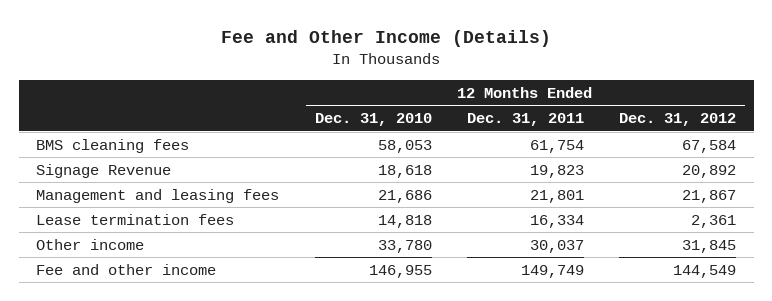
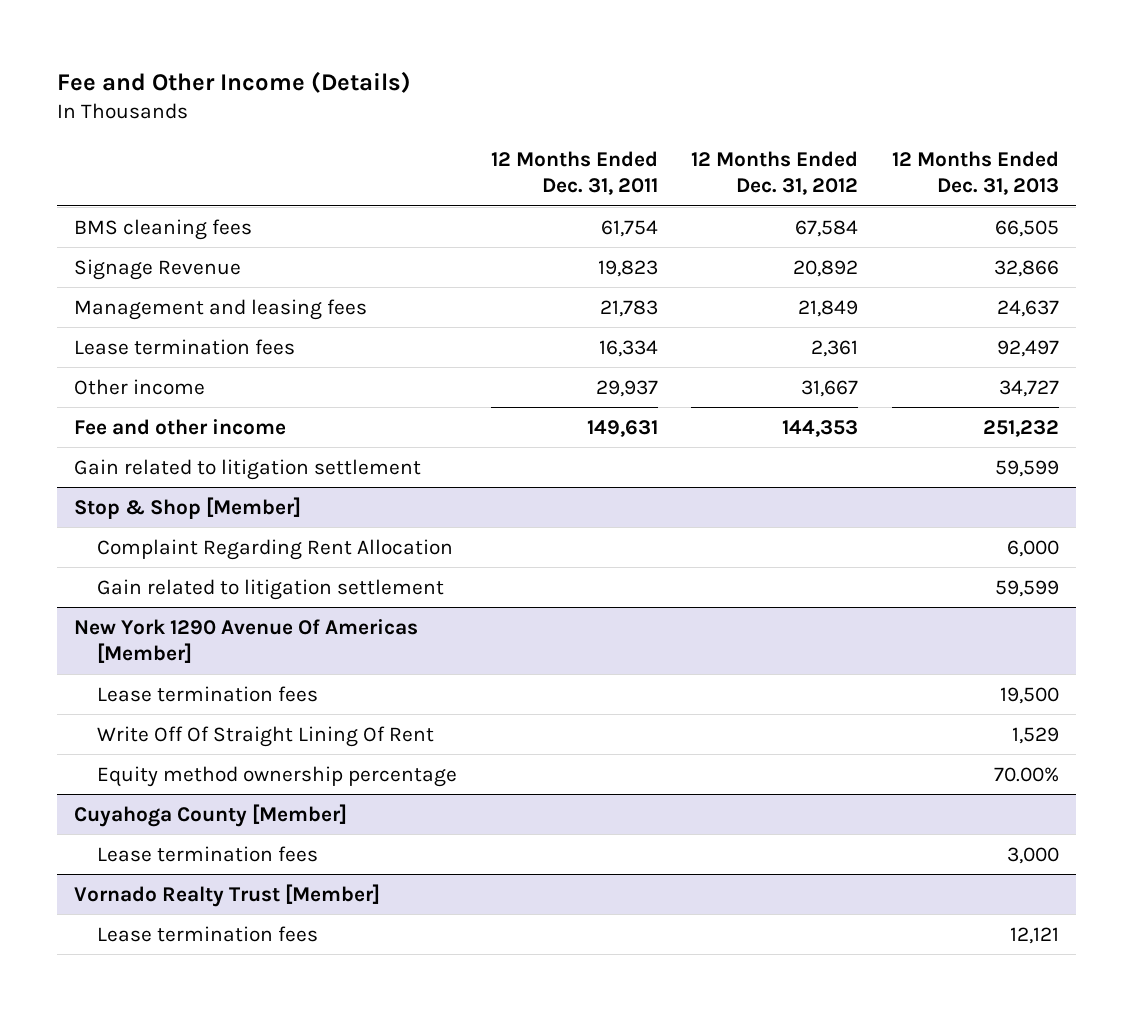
- | 12 Months Ended Dec. 31, 2010 | 12 Months Ended Dec. 31, 2011 | 12 Months Ended Dec. 31, 2012
+ | 12 Months Ended Dec. 31, 2011 | 12 Months Ended Dec. 31, 2012 | 12 Months Ended Dec. 31, 2013
- Management and leasing fees | 21,686 | 21,801 | 21,867
+ Management and leasing fees | 21,783 | 21,849 | 24,637
- Other income | 33,780 | 30,037 | 31,845
- Fee and other income | 146,955 | 149,749 | 144,549
+ Other income | 29,937 | 31,667 | 34,727
+ Fee and other income | 149,631 | 144,353 | 251,232
+ Gain related to litigation settlement | | | 59,599
+ Stop & Shop [Member]
+ Complaint Regarding Rent Allocation | | | 6,000
+ Gain related to litigation settlement | | | 59,599
+ New York 1290 Avenue Of Americas [Member]
+ Lease termination fees | | | 19,500
+ Write Off Of Straight Lining Of Rent | | | 1,529
+ Equity method ownership percentage | | | 70.00%
+ Cuyahoga County [Member]
+ Lease termination fees | | | 3,000
+ Vornado Realty Trust [Member]
+ Lease termination fees | | | 12,121

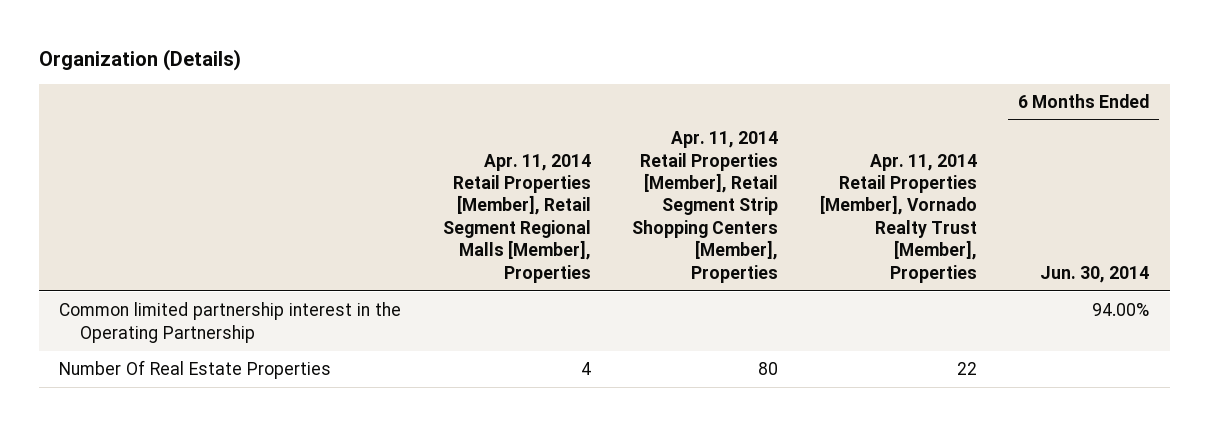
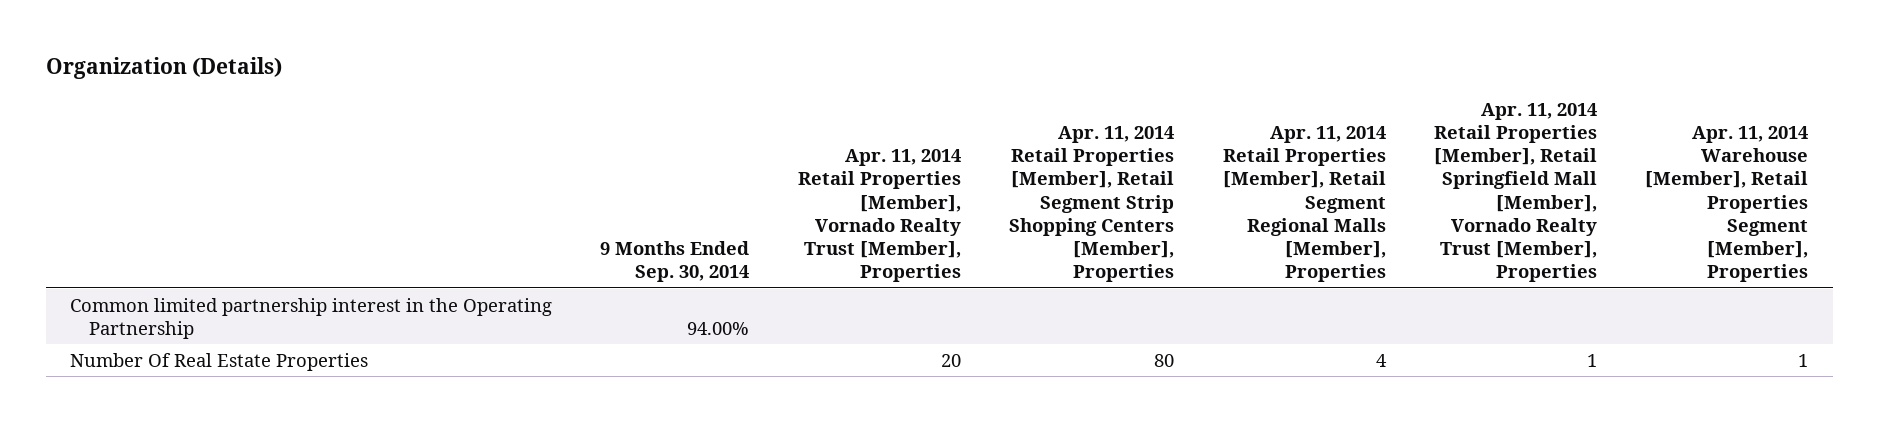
- | Apr. 11, 2014 Retail Properties [Member], Retail Segment Regional Malls [Member], Properties | Apr. 11, 2014 Retail Properties [Member], Retail Segment Strip Shopping Centers [Member], Properties | Apr. 11, 2014 Retail Properties [Member], Vornado Realty Trust [Member], Properties | 6 Months Ended Jun. 30, 2014
+ | 9 Months Ended Sep. 30, 2014 | Apr. 11, 2014 Retail Properties [Member], Vornado Realty Trust [Member], Properties | Apr. 11, 2014 Retail Properties [Member], Retail Segment Strip Shopping Centers [Member], Properties | Apr. 11, 2014 Retail Properties [Member], Retail Segment Regional Malls [Member], Properties | Apr. 11, 2014 Retail Properties [Member], Retail Springfield Mall [Member], Vornado Realty Trust [Member], Properties | Apr. 11, 2014 Warehouse [Member], Retail Properties Segment [Member], Properties
- Number Of Real Estate Properties | 4 | 80 | 22 |
+ Number Of Real Estate Properties | | 20 | 80 | 4 | 1 | 1

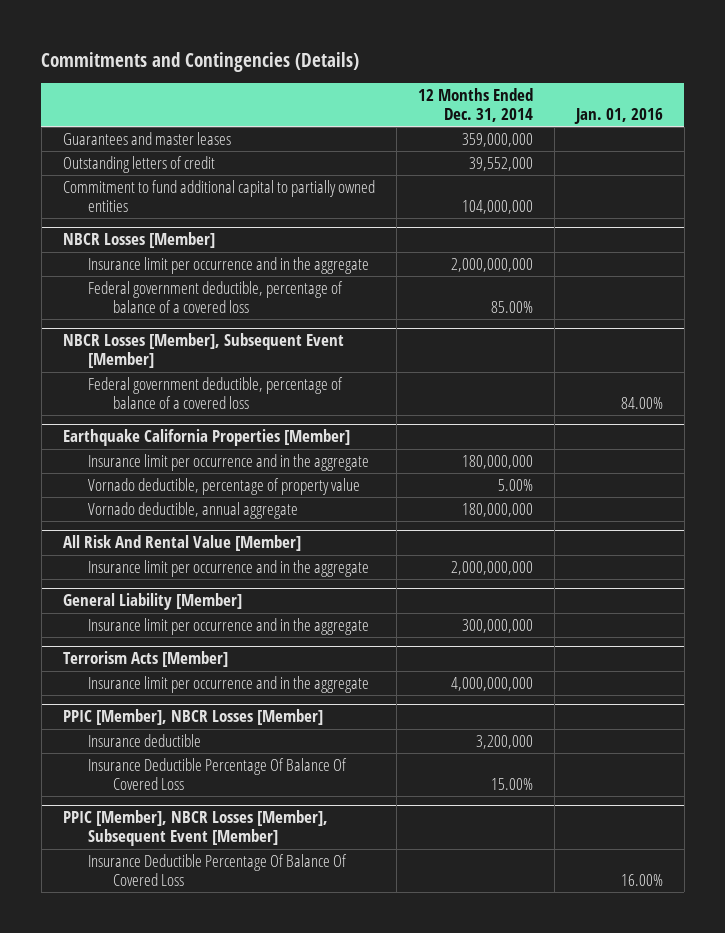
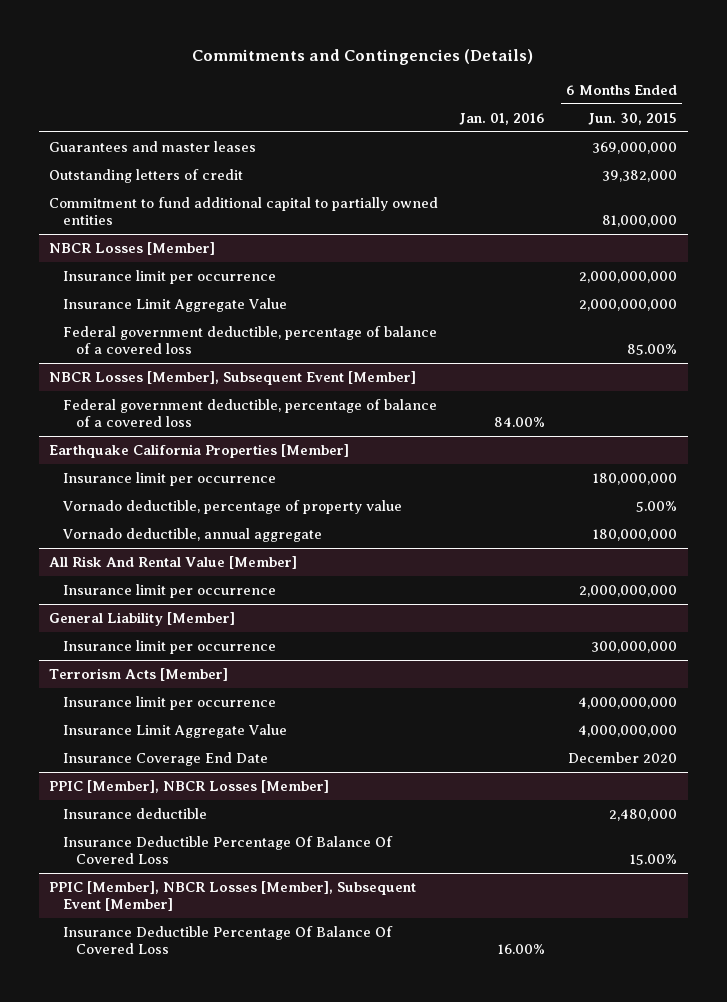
- | 12 Months Ended Dec. 31, 2014 | Jan. 01, 2016
+ | Jan. 01, 2016 | 6 Months Ended Jun. 30, 2015
@ NBCR Losses [Member]
- Insurance limit per occurrence and in the aggregate | 2,000,000,000 |
+ Insurance limit per occurrence | | 2,000,000,000
+ Insurance Limit Aggregate Value | | 2,000,000,000
@ Earthquake California Properties [Member]
- Insurance limit per occurrence and in the aggregate | 180,000,000 |
+ Insurance limit per occurrence | | 180,000,000
@ All Risk And Rental Value [Member]
- Insurance limit per occurrence and in the aggregate | 2,000,000,000 |
+ Insurance limit per occurrence | | 2,000,000,000
@ General Liability [Member]
- Insurance limit per occurrence and in the aggregate | 300,000,000 |
+ Insurance limit per occurrence | | 300,000,000
@ Terrorism Acts [Member]
- Insurance limit per occurrence and in the aggregate | 4,000,000,000 |
+ Insurance limit per occurrence | | 4,000,000,000
+ Insurance Limit Aggregate Value | | 4,000,000,000
+ Insurance Coverage End Date | | December 2020

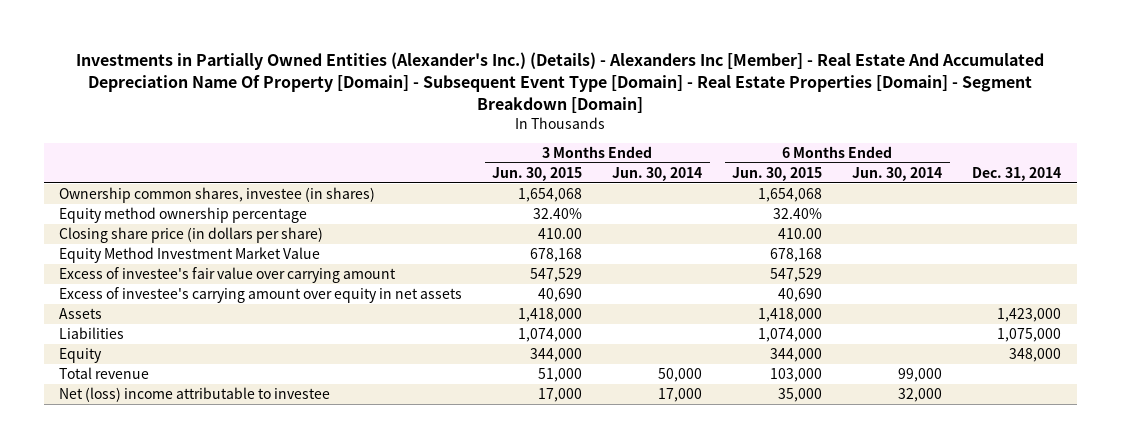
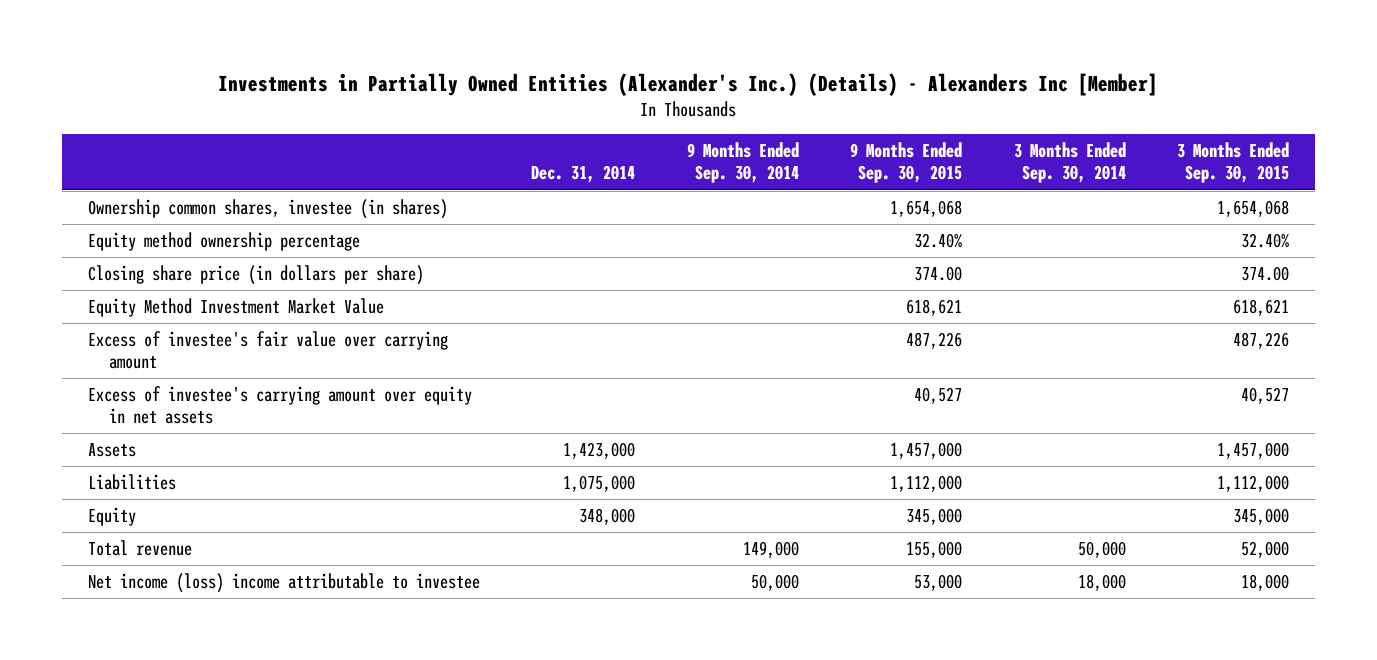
- Investments in Partially Owned Entities (Alexander's Inc.) (Details) - Alexanders Inc [Member] - Real Estate And Accumulated Depreciation Name Of Property [Domain] - Subsequent Event Type [Domain] - Real Estate Properties [Domain] - Segment Breakdown [Domain]
+ Investments in Partially Owned Entities (Alexander's Inc.) (Details) - Alexanders Inc [Member]
- | 3 Months Ended Jun. 30, 2015 | 3 Months Ended Jun. 30, 2014 | 6 Months Ended Jun. 30, 2015 | 6 Months Ended Jun. 30, 2014 | Dec. 31, 2014
+ | Dec. 31, 2014 | 9 Months Ended Sep. 30, 2014 | 9 Months Ended Sep. 30, 2015 | 3 Months Ended Sep. 30, 2014 | 3 Months Ended Sep. 30, 2015
- Net (loss) income attributable to investee | 17,000 | 17,000 | 35,000 | 32,000 |
+ Net income (loss) income attributable to investee | | 50,000 | 53,000 | 18,000 | 18,000

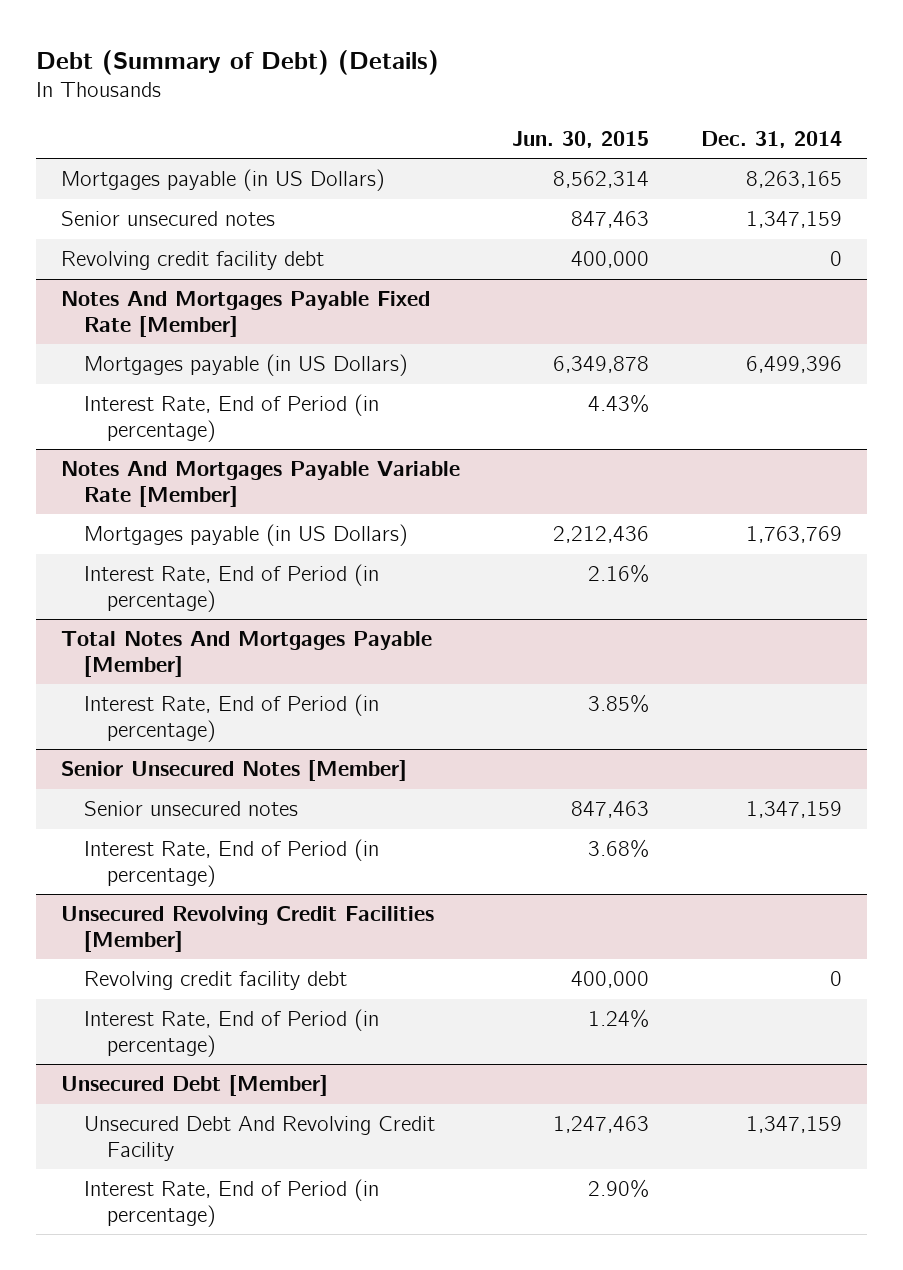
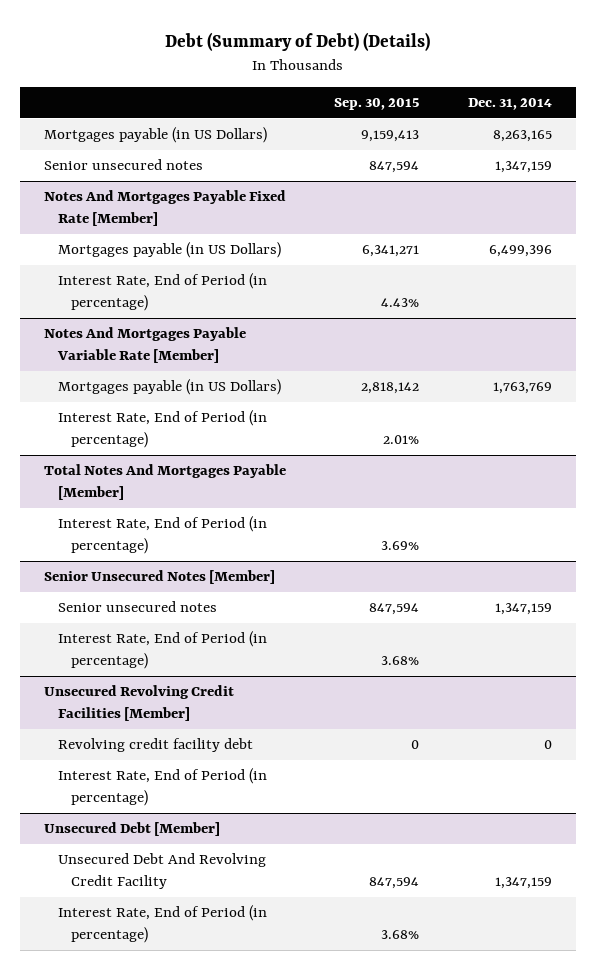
- | Jun. 30, 2015 | Dec. 31, 2014
+ | Sep. 30, 2015 | Dec. 31, 2014
- Revolving credit facility debt | 400,000 | 0

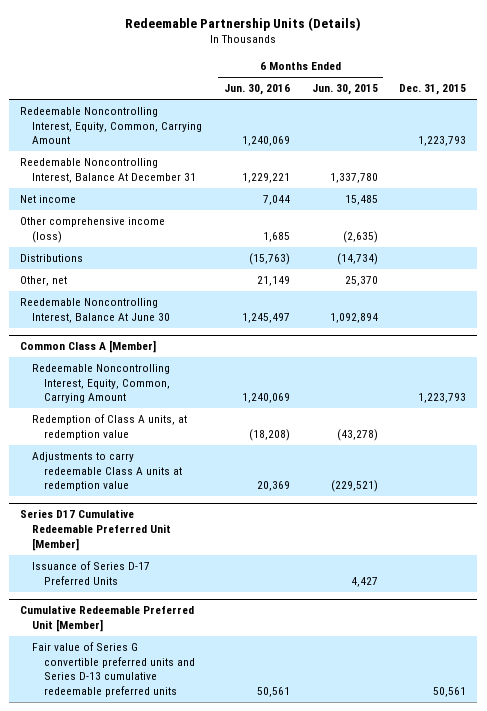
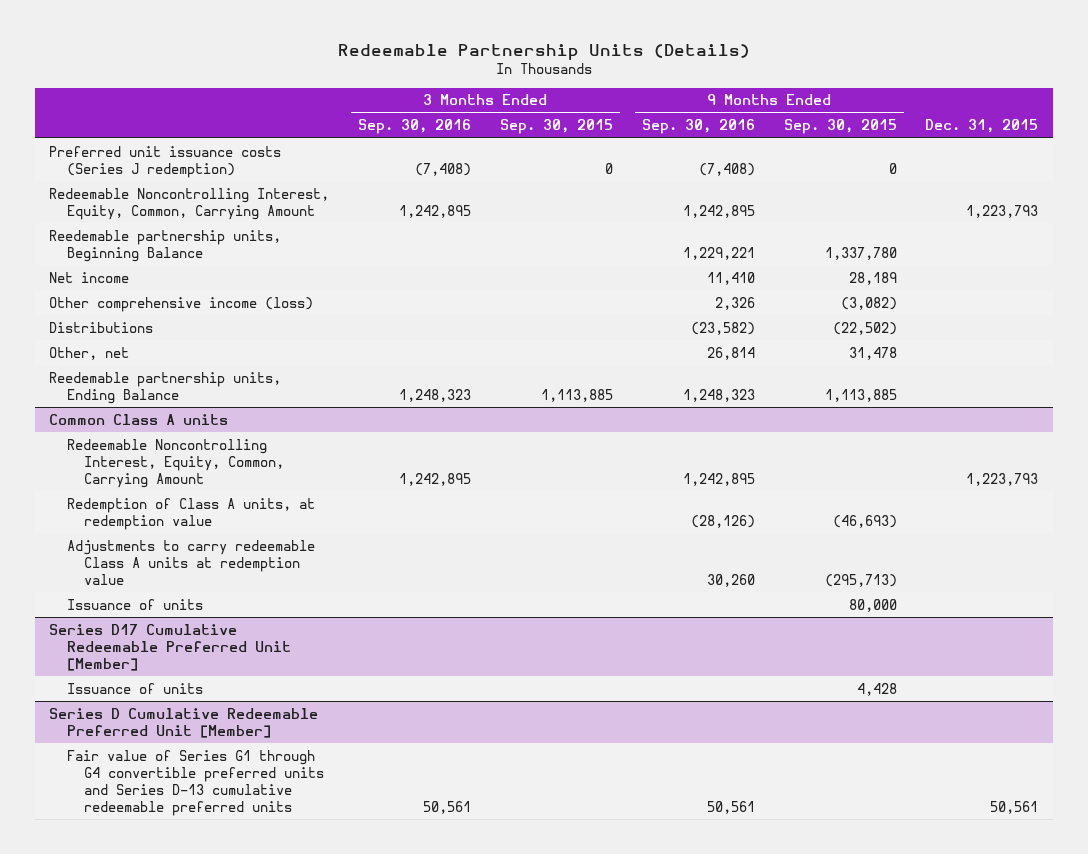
- | 6 Months Ended Jun. 30, 2016 | 6 Months Ended Jun. 30, 2015 | Dec. 31, 2015
+ | 3 Months Ended Sep. 30, 2016 | 3 Months Ended Sep. 30, 2015 | 9 Months Ended Sep. 30, 2016 | 9 Months Ended Sep. 30, 2015 | Dec. 31, 2015
+ Preferred unit issuance costs (Series J redemption) | (7,408) | 0 | (7,408) | 0 |
- Reedemable Noncontrolling Interest, Balance At December 31 | 1,229,221 | 1,337,780 |
+ Reedemable partnership units, Beginning Balance | | | 1,229,221 | 1,337,780 |
- Reedemable Noncontrolling Interest, Balance At June 30 | 1,245,497 | 1,092,894 |
- Common Class A [Member]
+ Reedemable partnership units, Ending Balance | 1,248,323 | 1,113,885 | 1,248,323 | 1,113,885 |
+ Common Class A units
+ Issuance of units | | | | 80,000 |
@ Series D17 Cumulative Redeemable Preferred Unit [Member]
- Issuance of Series D-17 Preferred Units | | 4,427 |
- Cumulative Redeemable Preferred Unit [Member]
- Fair value of Series G convertible preferred units and Series D-13 cumulative redeemable preferred units | 50,561 | | 50,561
@ Series D17 Cumulative Redeemable Preferred Unit [Member]
+ Issuance of units | | | | 4,428 |
+ Series D Cumulative Redeemable Preferred Unit [Member]
+ Fair value of Series G1 through G4 convertible preferred units and Series D-13 cumulative redeemable preferred units | 50,561 | | 50,561 | | 50,561

